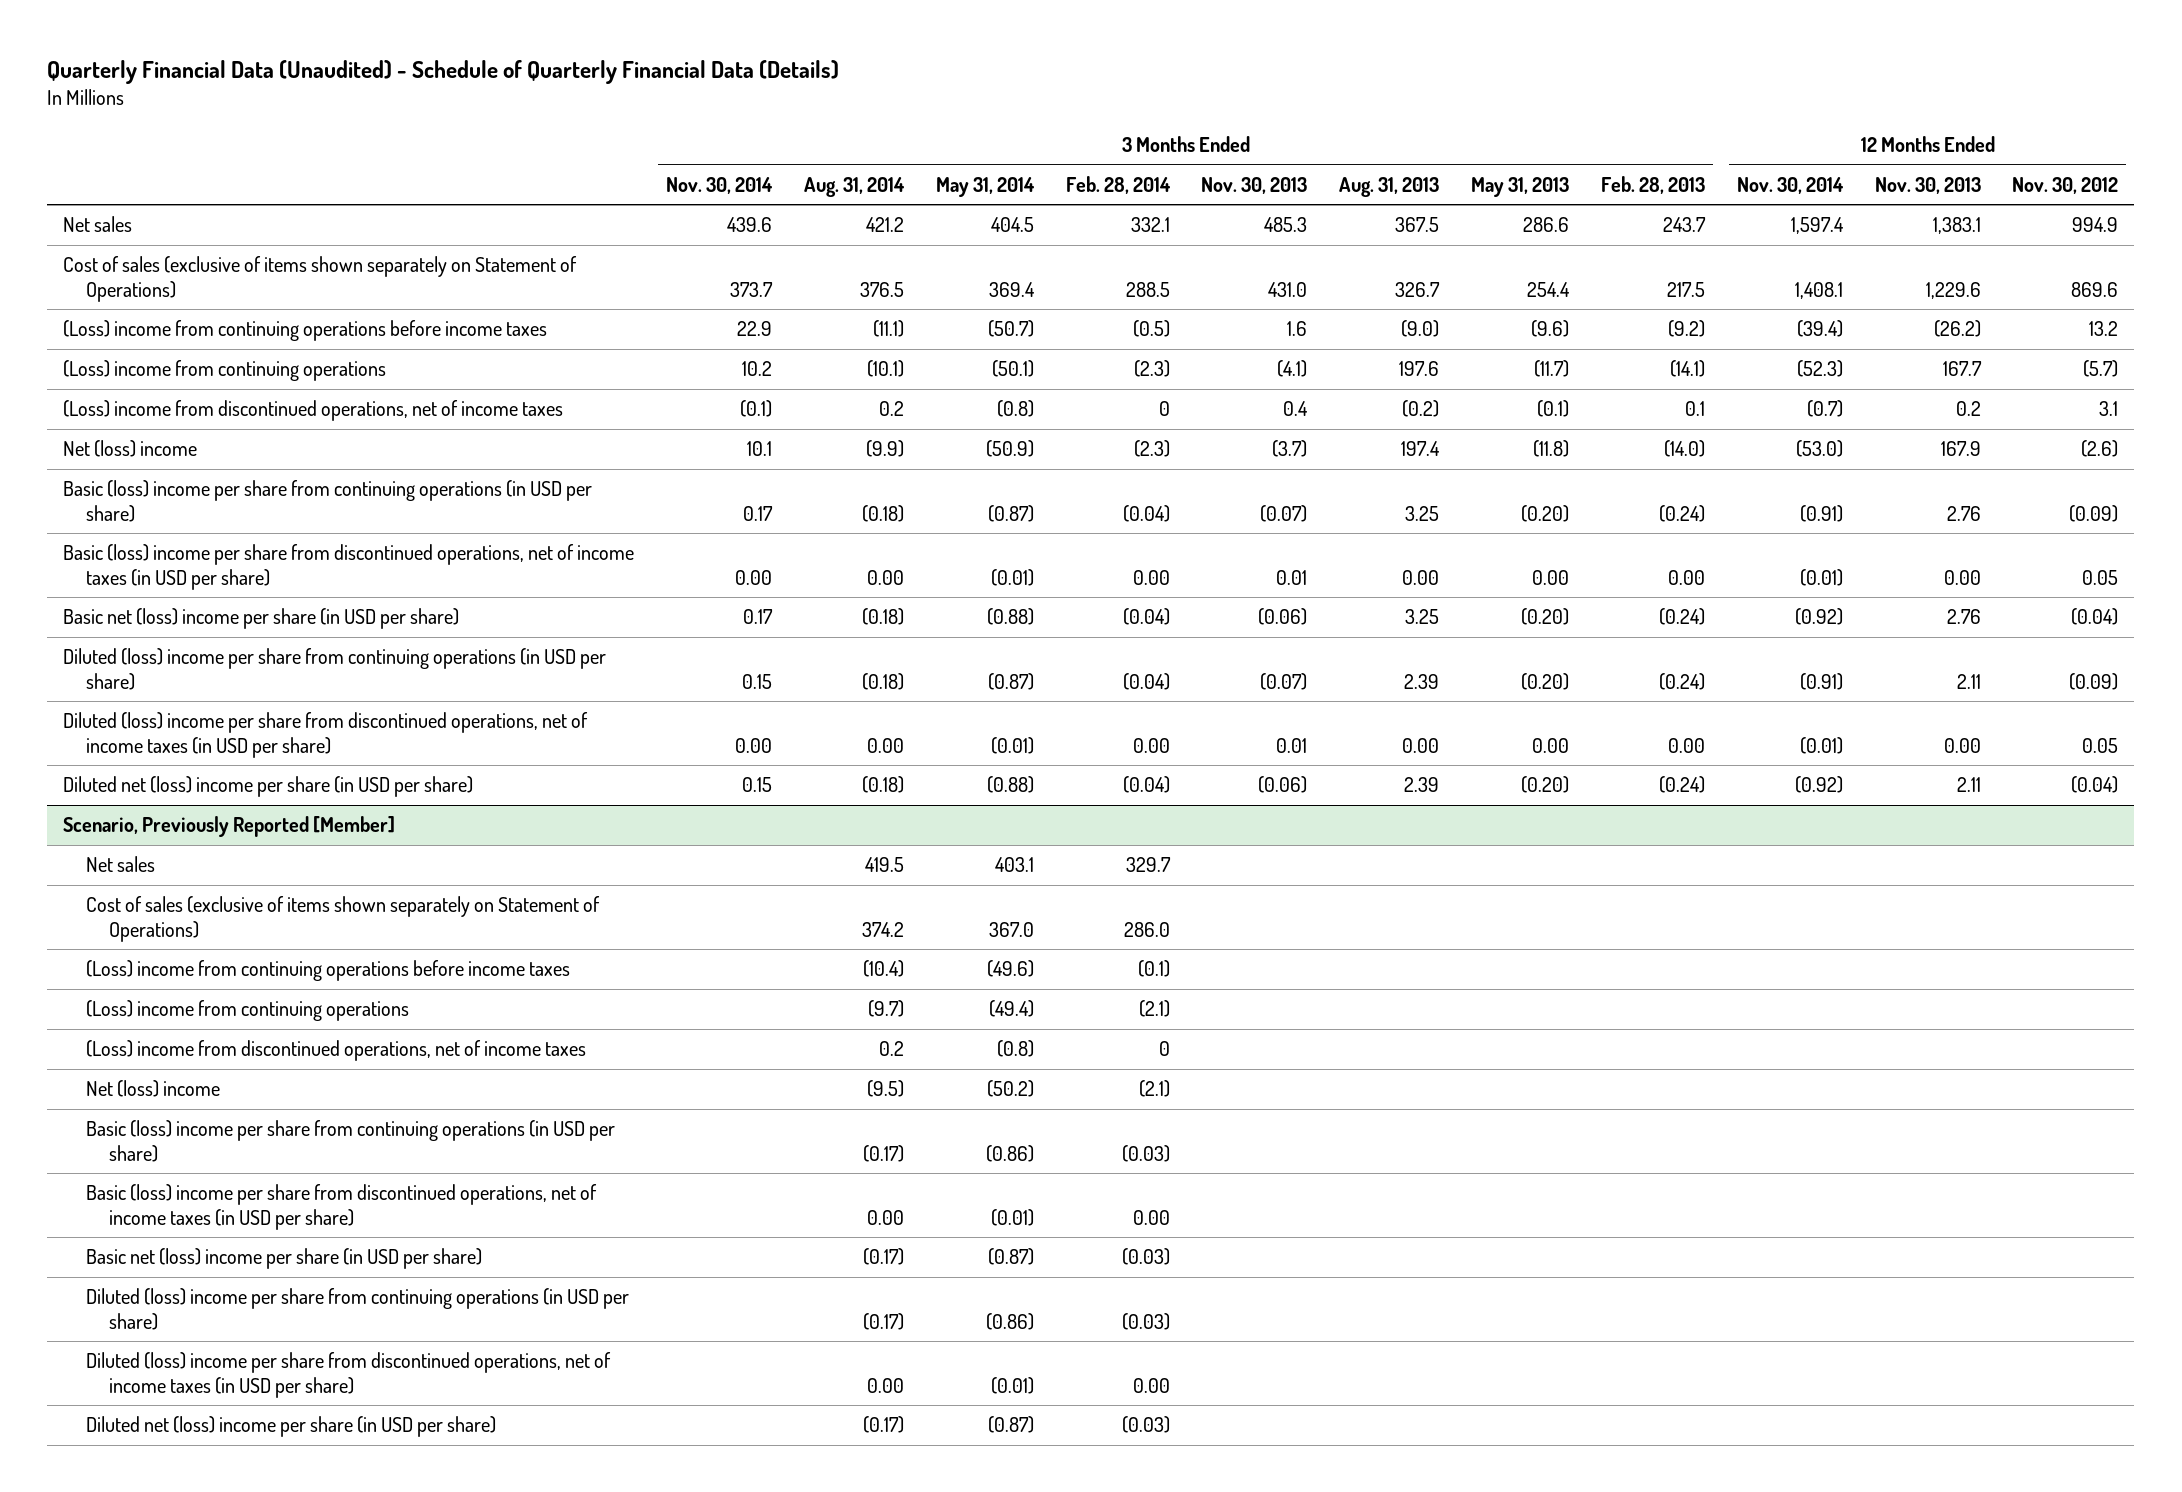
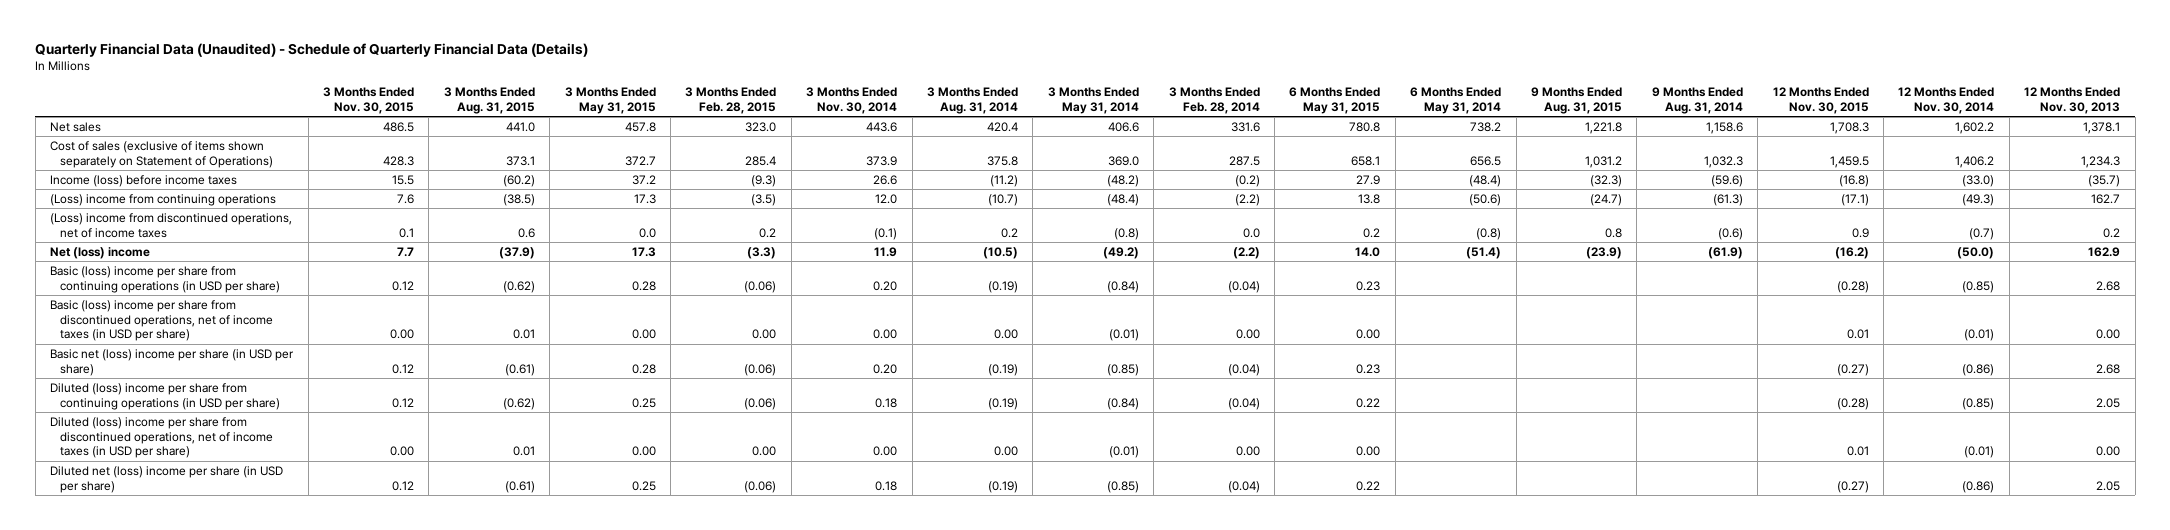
- | 3 Months Ended Nov. 30, 2014 | 3 Months Ended Aug. 31, 2014 | 3 Months Ended May 31, 2014 | 3 Months Ended Feb. 28, 2014 | 3 Months Ended Nov. 30, 2013 | 3 Months Ended Aug. 31, 2013 | 3 Months Ended May 31, 2013 | 3 Months Ended Feb. 28, 2013 | 12 Months Ended Nov. 30, 2014 | 12 Months Ended Nov. 30, 2013 | 12 Months Ended Nov. 30, 2012
+ | 3 Months Ended Nov. 30, 2015 | 3 Months Ended Aug. 31, 2015 | 3 Months Ended May 31, 2015 | 3 Months Ended Feb. 28, 2015 | 3 Months Ended Nov. 30, 2014 | 3 Months Ended Aug. 31, 2014 | 3 Months Ended May 31, 2014 | 3 Months Ended Feb. 28, 2014 | 6 Months Ended May 31, 2015 | 6 Months Ended May 31, 2014 | 9 Months Ended Aug. 31, 2015 | 9 Months Ended Aug. 31, 2014 | 12 Months Ended Nov. 30, 2015 | 12 Months Ended Nov. 30, 2014 | 12 Months Ended Nov. 30, 2013
- Net sales | 439.6 | 421.2 | 404.5 | 332.1 | 485.3 | 367.5 | 286.6 | 243.7 | 1,597.4 | 1,383.1 | 994.9
- Cost of sales (exclusive of items shown separately on Statement of Operations) | 373.7 | 376.5 | 369.4 | 288.5 | 431.0 | 326.7 | 254.4 | 217.5 | 1,408.1 | 1,229.6 | 869.6
- (Loss) income from continuing operations before income taxes | 22.9 | (11.1) | (50.7) | (0.5) | 1.6 | (9.0) | (9.6) | (9.2) | (39.4) | (26.2) | 13.2
- (Loss) income from continuing operations | 10.2 | (10.1) | (50.1) | (2.3) | (4.1) | 197.6 | (11.7) | (14.1) | (52.3) | 167.7 | (5.7)
- (Loss) income from discontinued operations, net of income taxes | (0.1) | 0.2 | (0.8) | 0 | 0.4 | (0.2) | (0.1) | 0.1 | (0.7) | 0.2 | 3.1
- Net (loss) income | 10.1 | (9.9) | (50.9) | (2.3) | (3.7) | 197.4 | (11.8) | (14.0) | (53.0) | 167.9 | (2.6)
- Basic (loss) income per share from continuing operations (in USD per share) | 0.17 | (0.18) | (0.87) | (0.04) | (0.07) | 3.25 | (0.20) | (0.24) | (0.91) | 2.76 | (0.09)
+ Net sales | 486.5 | 441.0 | 457.8 | 323.0 | 443.6 | 420.4 | 406.6 | 331.6 | 780.8 | 738.2 | 1,221.8 | 1,158.6 | 1,708.3 | 1,602.2 | 1,378.1
+ Cost of sales (exclusive of items shown separately on Statement of Operations) | 428.3 | 373.1 | 372.7 | 285.4 | 373.9 | 375.8 | 369.0 | 287.5 | 658.1 | 656.5 | 1,031.2 | 1,032.3 | 1,459.5 | 1,406.2 | 1,234.3
+ Income (loss) before income taxes | 15.5 | (60.2) | 37.2 | (9.3) | 26.6 | (11.2) | (48.2) | (0.2) | 27.9 | (48.4) | (32.3) | (59.6) | (16.8) | (33.0) | (35.7)
+ (Loss) income from continuing operations | 7.6 | (38.5) | 17.3 | (3.5) | 12.0 | (10.7) | (48.4) | (2.2) | 13.8 | (50.6) | (24.7) | (61.3) | (17.1) | (49.3) | 162.7
+ (Loss) income from discontinued operations, net of income taxes | 0.1 | 0.6 | 0.0 | 0.2 | (0.1) | 0.2 | (0.8) | 0.0 | 0.2 | (0.8) | 0.8 | (0.6) | 0.9 | (0.7) | 0.2
+ Net (loss) income | 7.7 | (37.9) | 17.3 | (3.3) | 11.9 | (10.5) | (49.2) | (2.2) | 14.0 | (51.4) | (23.9) | (61.9) | (16.2) | (50.0) | 162.9
+ Basic (loss) income per share from continuing operations (in USD per share) | 0.12 | (0.62) | 0.28 | (0.06) | 0.20 | (0.19) | (0.84) | (0.04) | 0.23 | | | | (0.28) | (0.85) | 2.68
- Basic net (loss) income per share (in USD per share) | 0.17 | (0.18) | (0.88) | (0.04) | (0.06) | 3.25 | (0.20) | (0.24) | (0.92) | 2.76 | (0.04)
- Diluted (loss) income per share from continuing operations (in USD per share) | 0.15 | (0.18) | (0.87) | (0.04) | (0.07) | 2.39 | (0.20) | (0.24) | (0.91) | 2.11 | (0.09)
+ Basic net (loss) income per share (in USD per share) | 0.12 | (0.61) | 0.28 | (0.06) | 0.20 | (0.19) | (0.85) | (0.04) | 0.23 | | | | (0.27) | (0.86) | 2.68
+ Diluted (loss) income per share from continuing operations (in USD per share) | 0.12 | (0.62) | 0.25 | (0.06) | 0.18 | (0.19) | (0.84) | (0.04) | 0.22 | | | | (0.28) | (0.85) | 2.05
- Diluted net (loss) income per share (in USD per share) | 0.15 | (0.18) | (0.88) | (0.04) | (0.06) | 2.39 | (0.20) | (0.24) | (0.92) | 2.11 | (0.04)
- Scenario, Previously Reported [Member]
- Net sales | | 419.5 | 403.1 | 329.7 | | | | | | |
- Cost of sales (exclusive of items shown separately on Statement of Operations) | | 374.2 | 367.0 | 286.0 | | | | | | |
- (Loss) income from continuing operations before income taxes | | (10.4) | (49.6) | (0.1) | | | | | | |
- (Loss) income from continuing operations | | (9.7) | (49.4) | (2.1) | | | | | | |
- (Loss) income from discontinued operations, net of income taxes | | 0.2 | (0.8) | 0 | | | | | | |
- Net (loss) income | | (9.5) | (50.2) | (2.1) | | | | | | |
- Basic (loss) income per share from continuing operations (in USD per share) | | (0.17) | (0.86) | (0.03) | | | | | | |
- Basic (loss) income per share from discontinued operations, net of income taxes (in USD per share) | | 0.00 | (0.01) | 0.00 | | | | | | |
- Basic net (loss) income per share (in USD per share) | | (0.17) | (0.87) | (0.03) | | | | | | |
- Diluted (loss) income per share from continuing operations (in USD per share) | | (0.17) | (0.86) | (0.03) | | | | | | |
- Diluted (loss) income per share from discontinued operations, net of income taxes (in USD per share) | | 0.00 | (0.01) | 0.00 | | | | | | |
- Diluted net (loss) income per share (in USD per share) | | (0.17) | (0.87) | (0.03) | | | | | | |
+ Diluted net (loss) income per share (in USD per share) | 0.12 | (0.61) | 0.25 | (0.06) | 0.18 | (0.19) | (0.85) | (0.04) | 0.22 | | | | (0.27) | (0.86) | 2.05

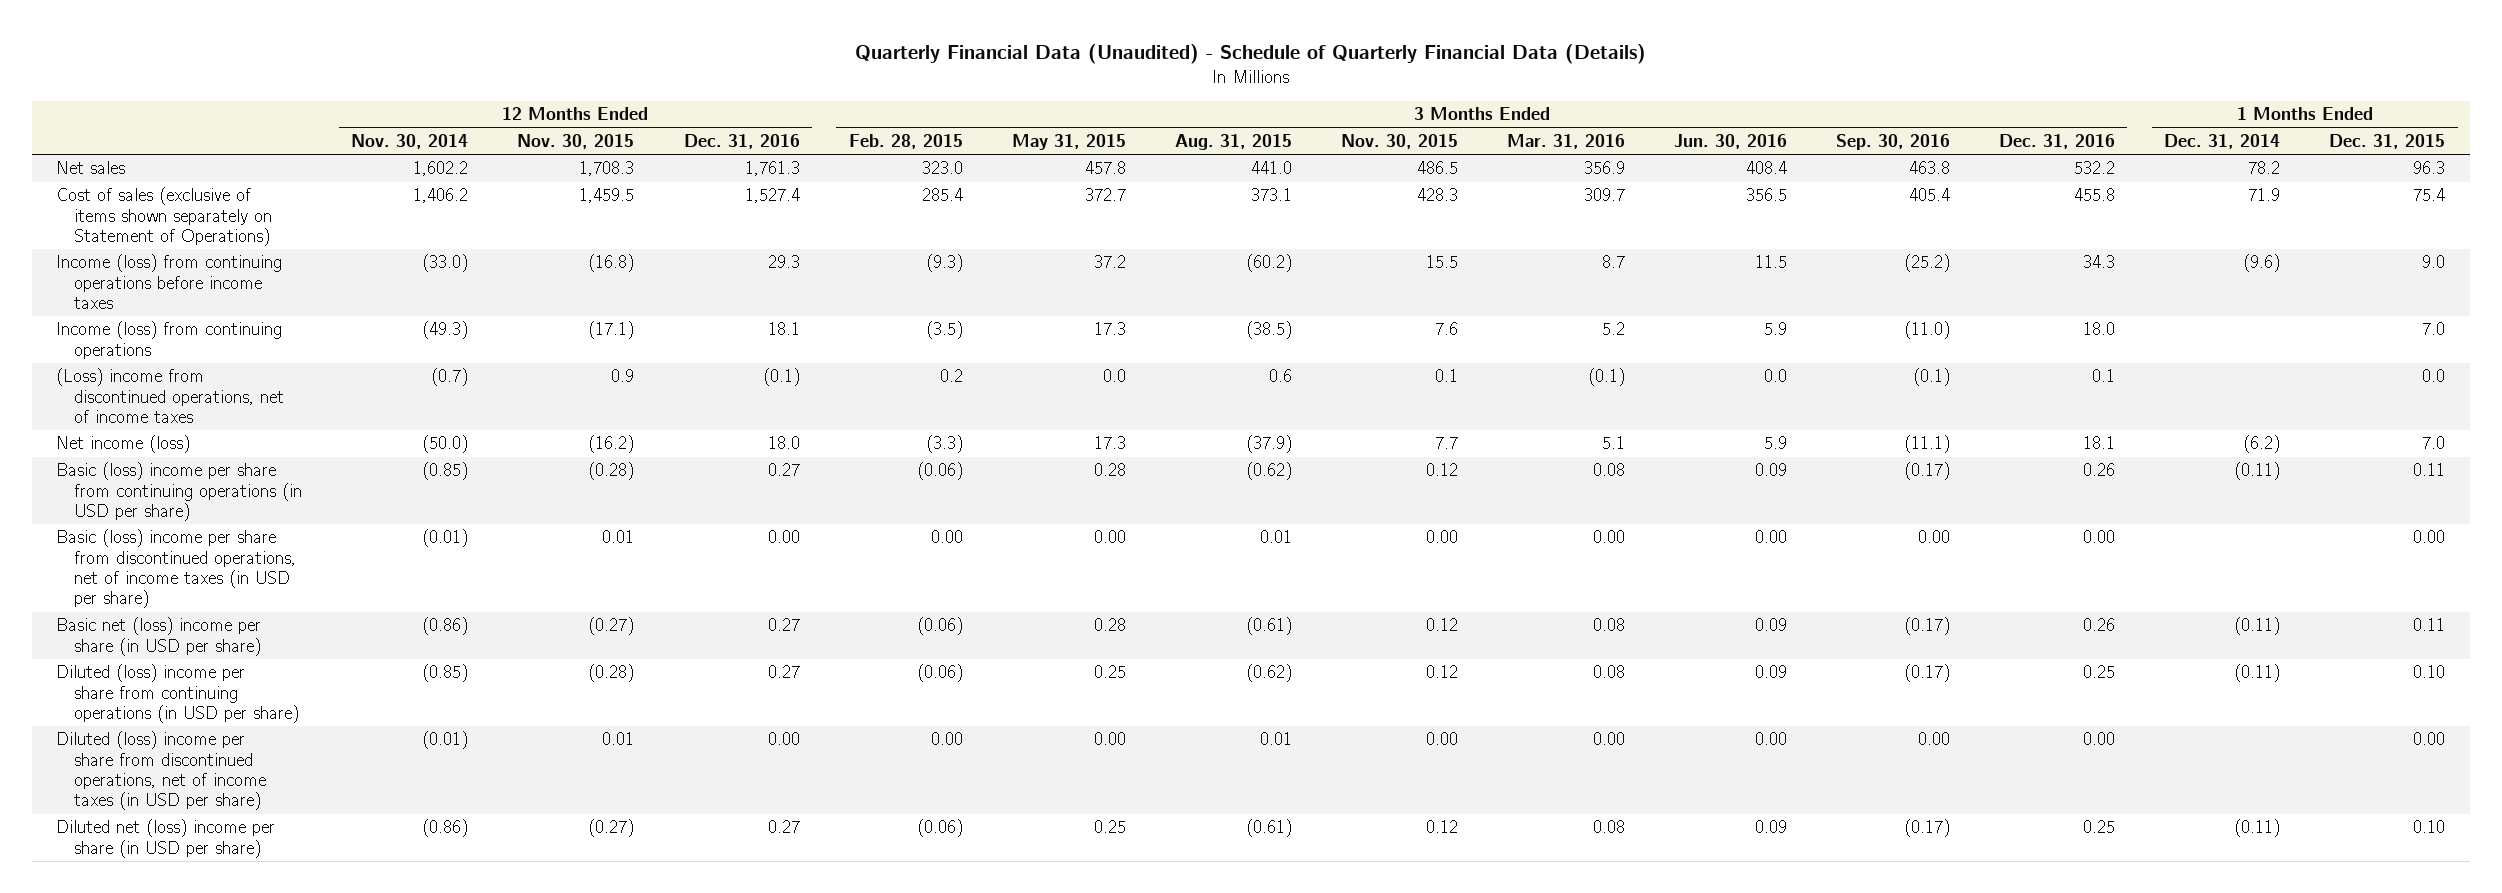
- | 3 Months Ended Nov. 30, 2015 | 3 Months Ended Aug. 31, 2015 | 3 Months Ended May 31, 2015 | 3 Months Ended Feb. 28, 2015 | 3 Months Ended Nov. 30, 2014 | 3 Months Ended Aug. 31, 2014 | 3 Months Ended May 31, 2014 | 3 Months Ended Feb. 28, 2014 | 6 Months Ended May 31, 2015 | 6 Months Ended May 31, 2014 | 9 Months Ended Aug. 31, 2015 | 9 Months Ended Aug. 31, 2014 | 12 Months Ended Nov. 30, 2015 | 12 Months Ended Nov. 30, 2014 | 12 Months Ended Nov. 30, 2013
+ | 12 Months Ended Nov. 30, 2014 | 12 Months Ended Nov. 30, 2015 | 12 Months Ended Dec. 31, 2016 | 3 Months Ended Feb. 28, 2015 | 3 Months Ended May 31, 2015 | 3 Months Ended Aug. 31, 2015 | 3 Months Ended Nov. 30, 2015 | 3 Months Ended Mar. 31, 2016 | 3 Months Ended Jun. 30, 2016 | 3 Months Ended Sep. 30, 2016 | 3 Months Ended Dec. 31, 2016 | 1 Months Ended Dec. 31, 2014 | 1 Months Ended Dec. 31, 2015
- Income (loss) before income taxes | 15.5 | (60.2) | 37.2 | (9.3) | 26.6 | (11.2) | (48.2) | (0.2) | 27.9 | (48.4) | (32.3) | (59.6) | (16.8) | (33.0) | (35.7)
- (Loss) income from continuing operations | 7.6 | (38.5) | 17.3 | (3.5) | 12.0 | (10.7) | (48.4) | (2.2) | 13.8 | (50.6) | (24.7) | (61.3) | (17.1) | (49.3) | 162.7
+ Income (loss) from continuing operations before income taxes | (33.0) | (16.8) | 29.3 | (9.3) | 37.2 | (60.2) | 15.5 | 8.7 | 11.5 | (25.2) | 34.3 | (9.6) | 9.0
+ Income (loss) from continuing operations | (49.3) | (17.1) | 18.1 | (3.5) | 17.3 | (38.5) | 7.6 | 5.2 | 5.9 | (11.0) | 18.0 | | 7.0
- Net (loss) income | 7.7 | (37.9) | 17.3 | (3.3) | 11.9 | (10.5) | (49.2) | (2.2) | 14.0 | (51.4) | (23.9) | (61.9) | (16.2) | (50.0) | 162.9
+ Net income (loss) | (50.0) | (16.2) | 18.0 | (3.3) | 17.3 | (37.9) | 7.7 | 5.1 | 5.9 | (11.1) | 18.1 | (6.2) | 7.0

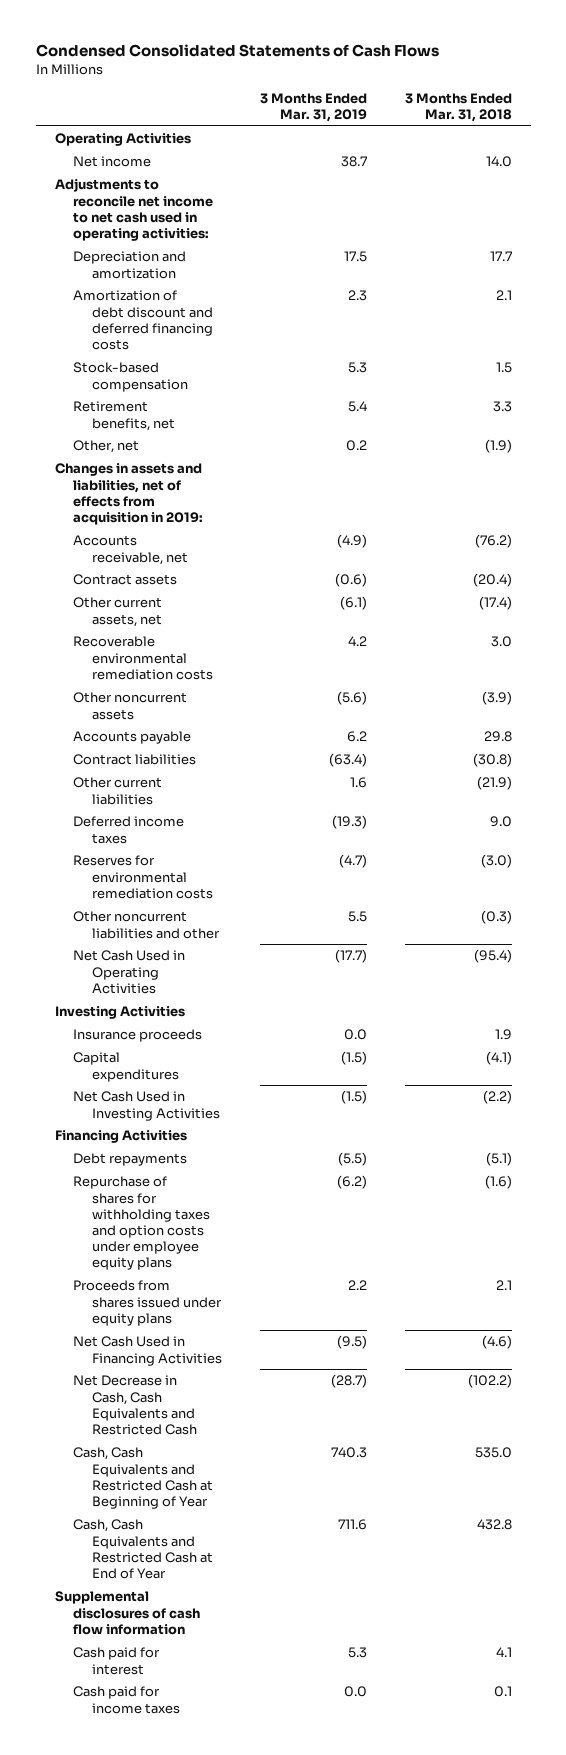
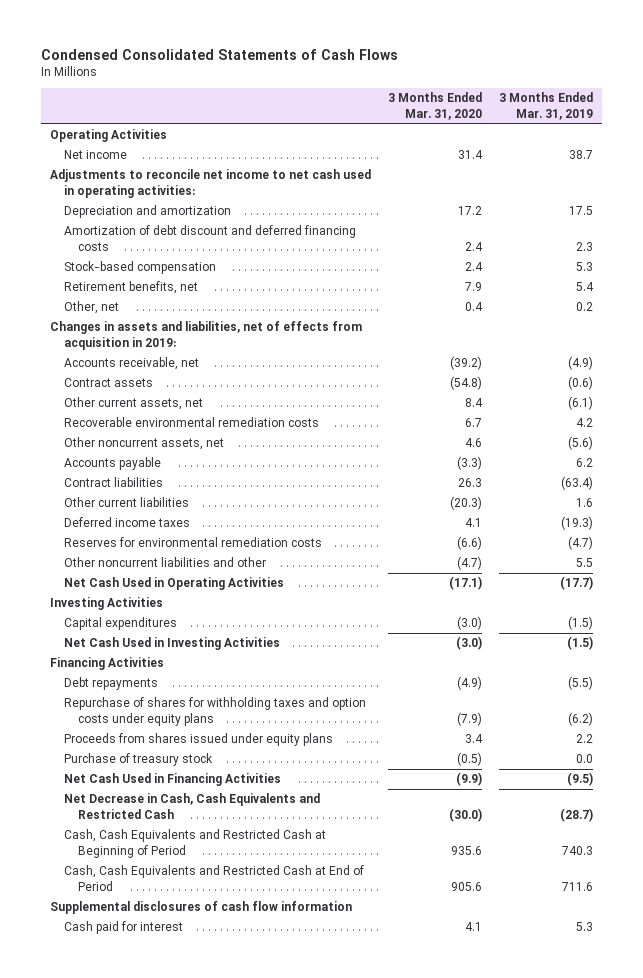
- | 3 Months Ended Mar. 31, 2019 | 3 Months Ended Mar. 31, 2018
+ | 3 Months Ended Mar. 31, 2020 | 3 Months Ended Mar. 31, 2019
- Other noncurrent assets | (5.6) | (3.9)
+ Other noncurrent assets, net | 4.6 | (5.6)
- Insurance proceeds | 0.0 | 1.9
- Repurchase of shares for withholding taxes and option costs under employee equity plans | (6.2) | (1.6)
+ Repurchase of shares for withholding taxes and option costs under equity plans | (7.9) | (6.2)
+ Purchase of treasury stock | (0.5) | 0.0
- Cash, Cash Equivalents and Restricted Cash at Beginning of Year | 740.3 | 535.0
- Cash, Cash Equivalents and Restricted Cash at End of Year | 711.6 | 432.8
+ Cash, Cash Equivalents and Restricted Cash at Beginning of Period | 935.6 | 740.3
+ Cash, Cash Equivalents and Restricted Cash at End of Period | 905.6 | 711.6
- Cash paid for income taxes | 0.0 | 0.1

